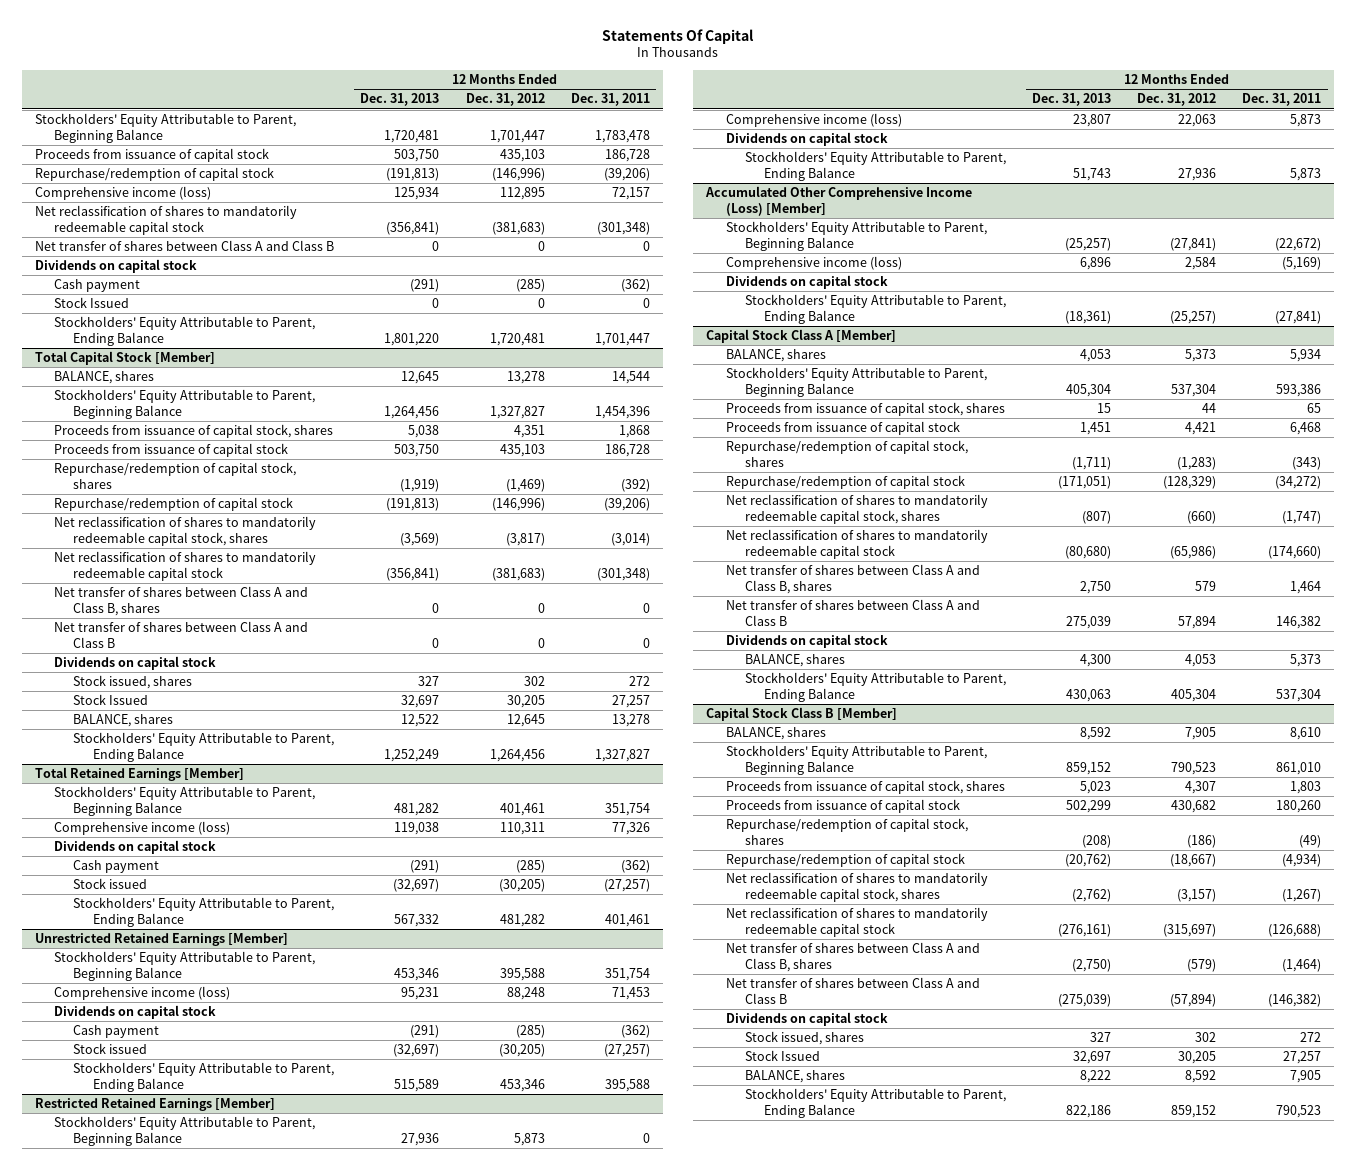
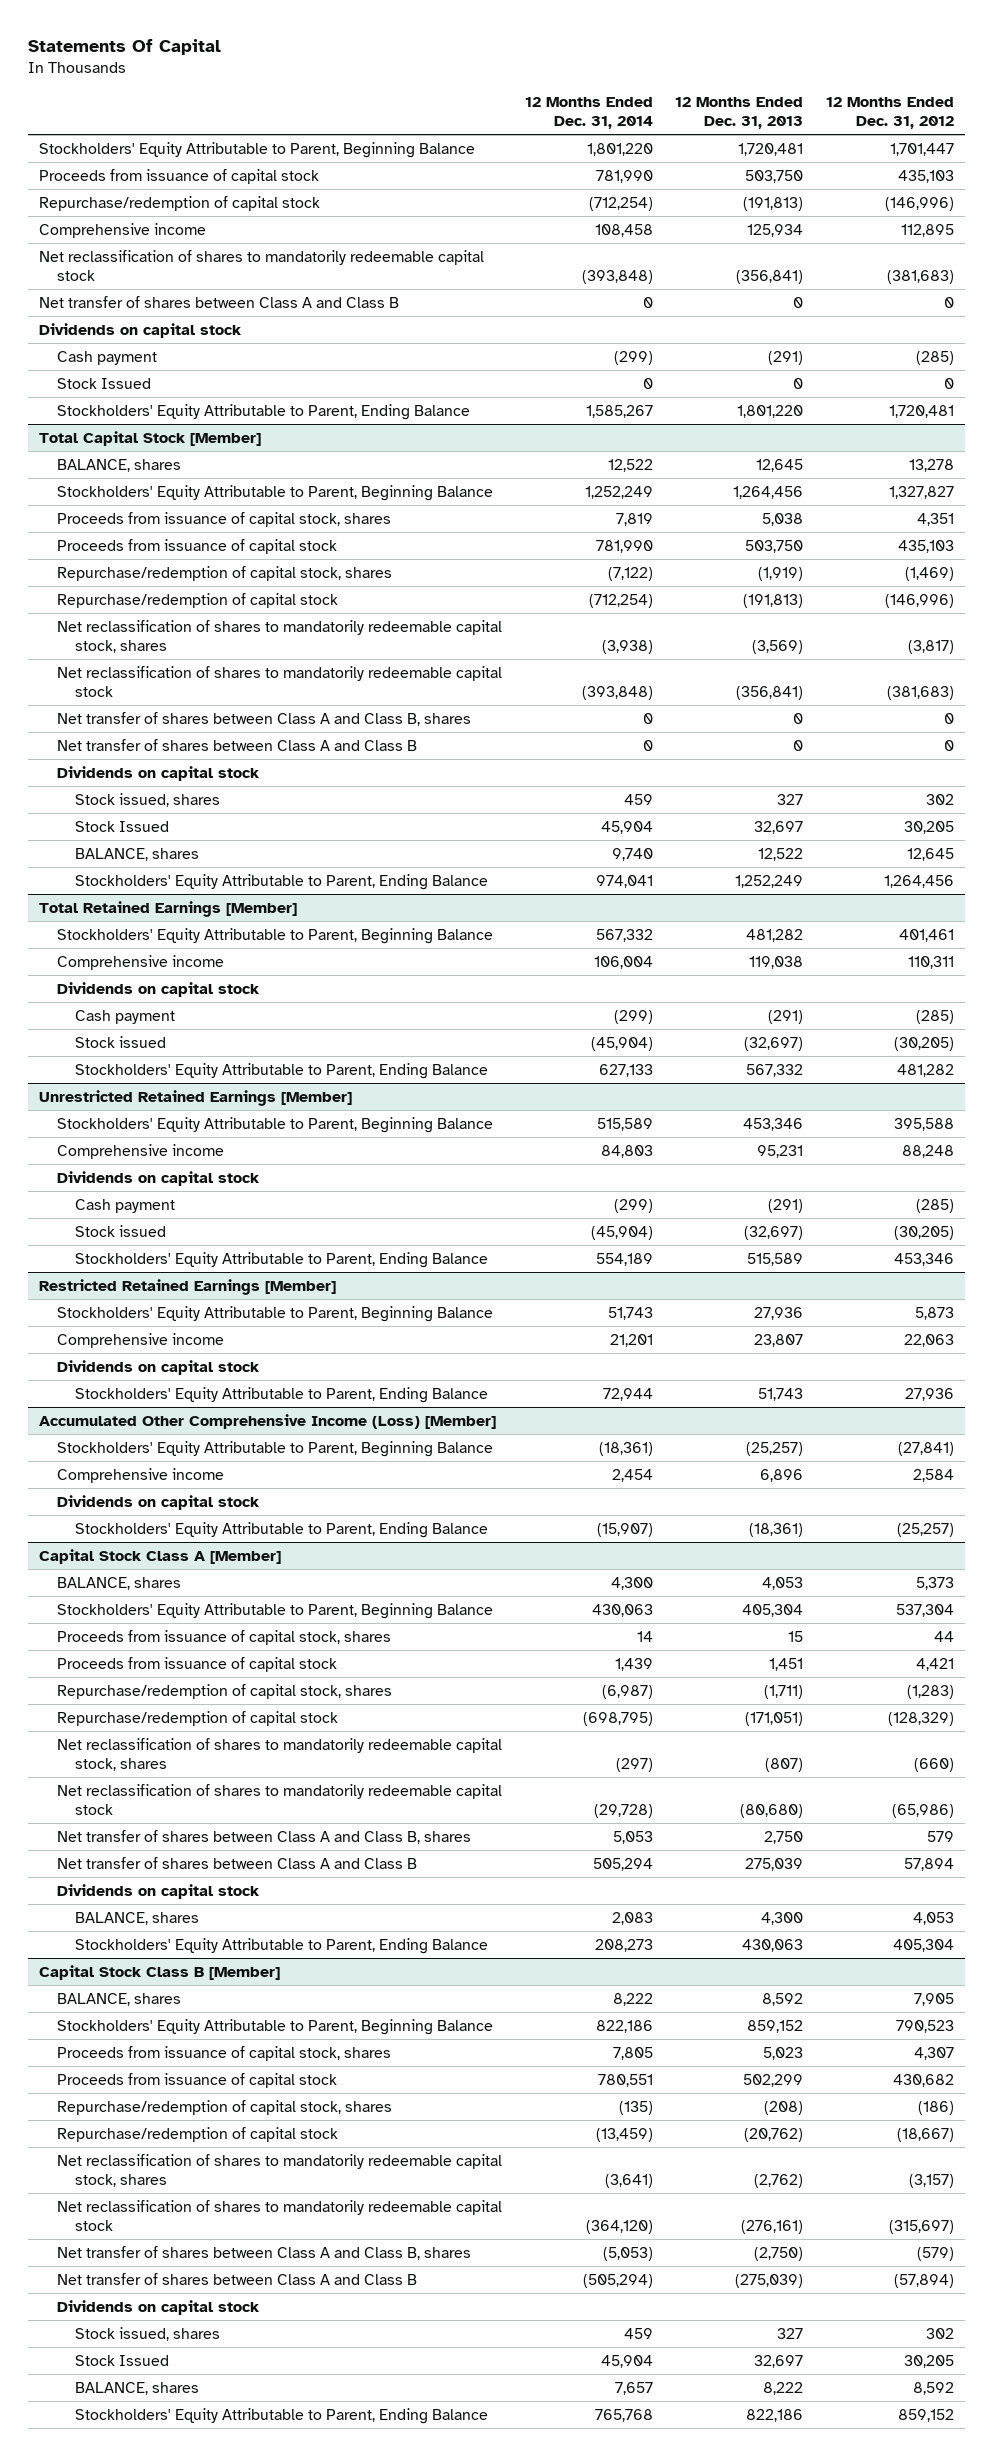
- | 12 Months Ended Dec. 31, 2013 | 12 Months Ended Dec. 31, 2012 | 12 Months Ended Dec. 31, 2011
+ | 12 Months Ended Dec. 31, 2014 | 12 Months Ended Dec. 31, 2013 | 12 Months Ended Dec. 31, 2012
- Comprehensive income (loss) | 125,934 | 112,895 | 72,157
+ Comprehensive income | 108,458 | 125,934 | 112,895
@ Total Retained Earnings [Member]
- Comprehensive income (loss) | 119,038 | 110,311 | 77,326
+ Comprehensive income | 106,004 | 119,038 | 110,311
@ Unrestricted Retained Earnings [Member]
- Comprehensive income (loss) | 95,231 | 88,248 | 71,453
+ Comprehensive income | 84,803 | 95,231 | 88,248
@ Restricted Retained Earnings [Member]
- Comprehensive income (loss) | 23,807 | 22,063 | 5,873
+ Comprehensive income | 21,201 | 23,807 | 22,063
@ Accumulated Other Comprehensive Income (Loss) [Member]
- Comprehensive income (loss) | 6,896 | 2,584 | (5,169)
+ Comprehensive income | 2,454 | 6,896 | 2,584

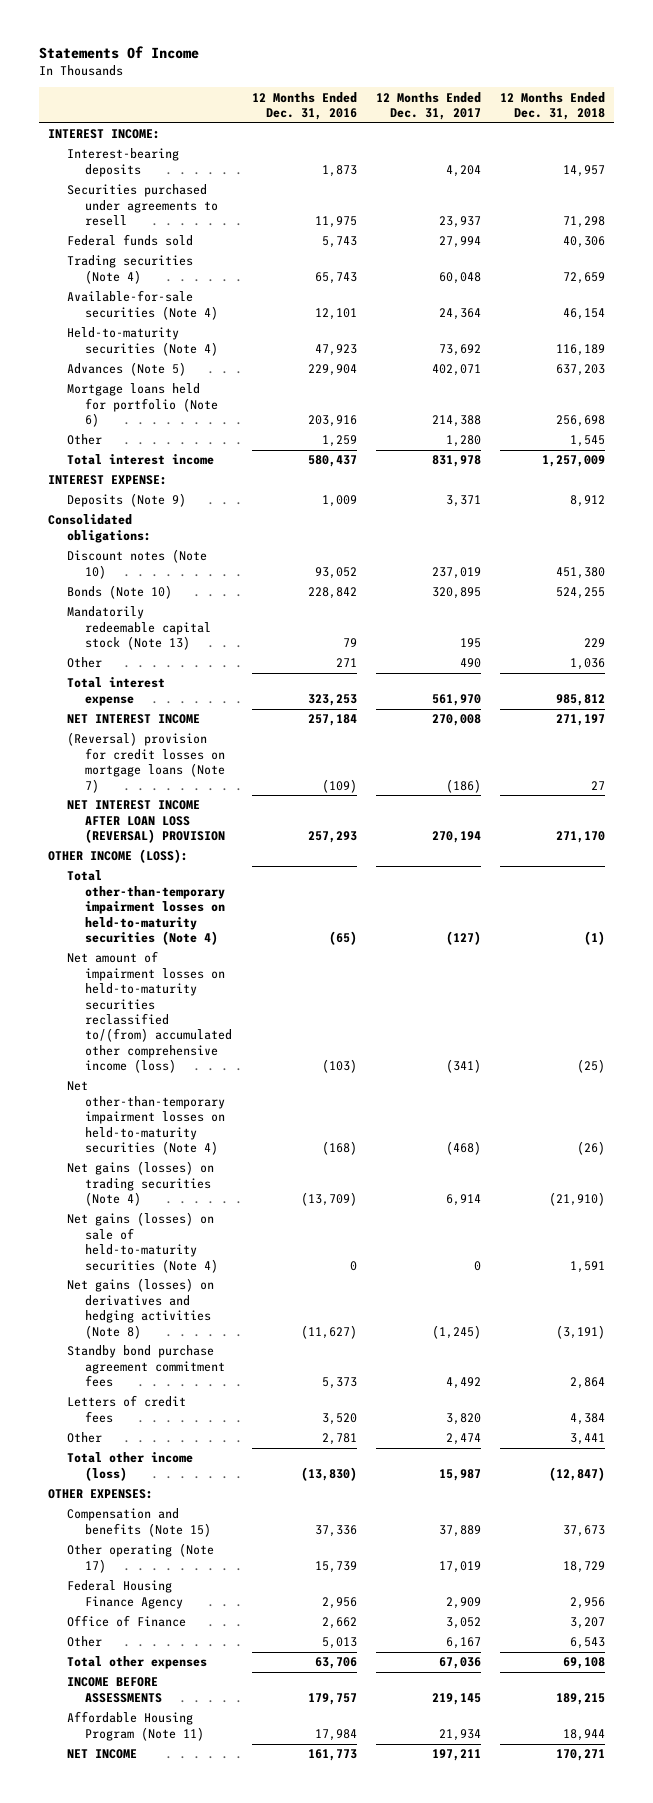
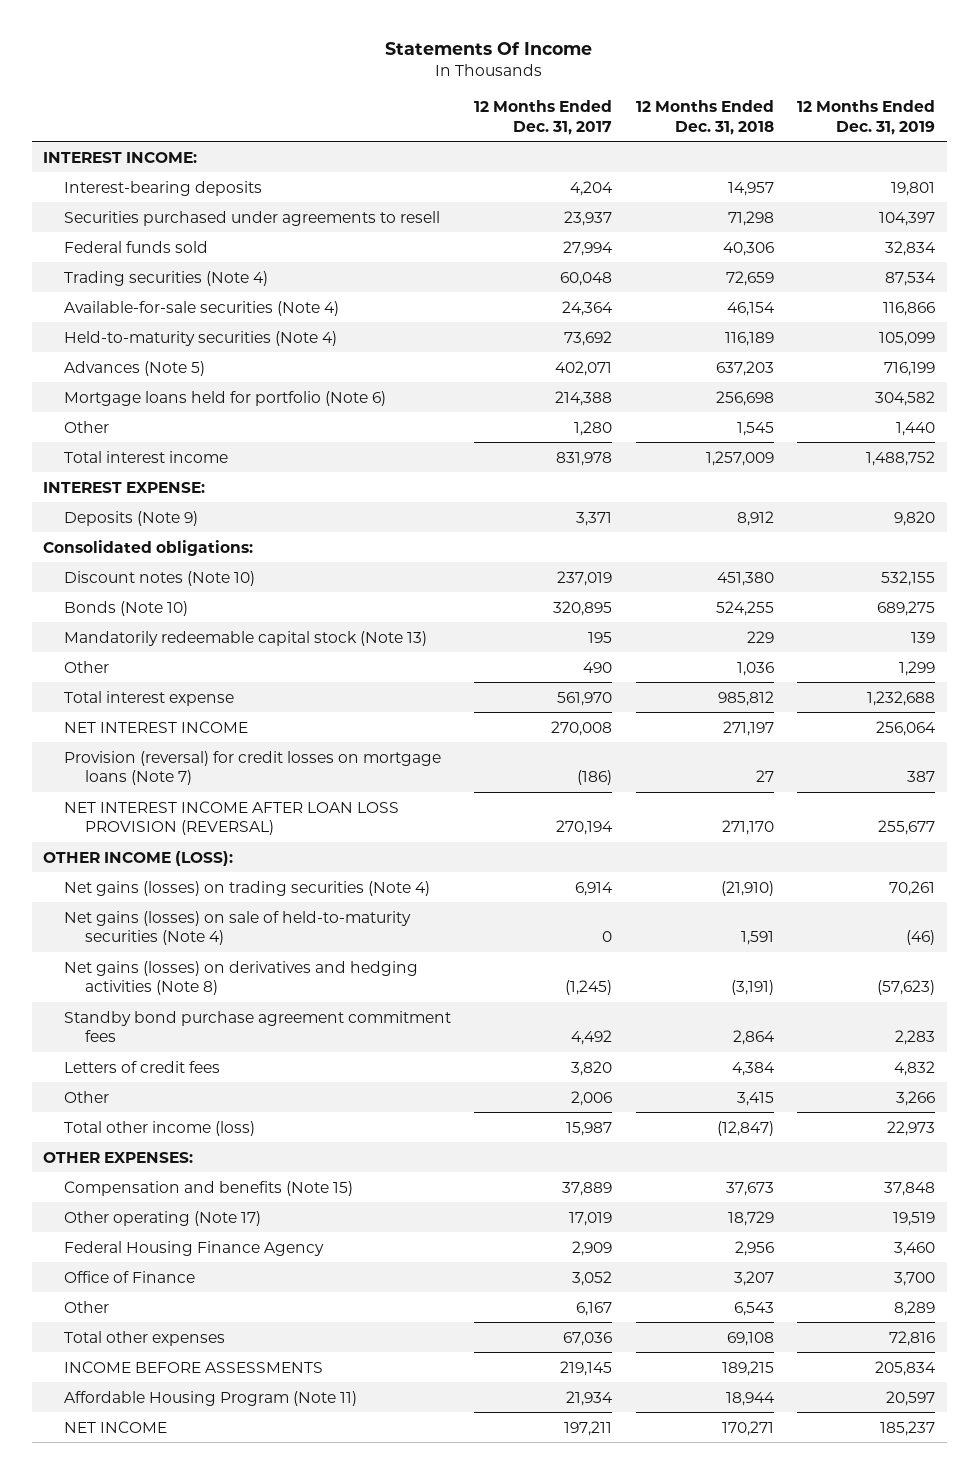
- | 12 Months Ended Dec. 31, 2016 | 12 Months Ended Dec. 31, 2017 | 12 Months Ended Dec. 31, 2018
+ | 12 Months Ended Dec. 31, 2017 | 12 Months Ended Dec. 31, 2018 | 12 Months Ended Dec. 31, 2019
- (Reversal) provision for credit losses on mortgage loans (Note 7) | (109) | (186) | 27
- NET INTEREST INCOME AFTER LOAN LOSS (REVERSAL) PROVISION | 257,293 | 270,194 | 271,170
+ Provision (reversal) for credit losses on mortgage loans (Note 7) | (186) | 27 | 387
+ NET INTEREST INCOME AFTER LOAN LOSS PROVISION (REVERSAL) | 270,194 | 271,170 | 255,677
- Total other-than-temporary impairment losses on held-to-maturity securities (Note 4) | (65) | (127) | (1)
- Net amount of impairment losses on held-to-maturity securities reclassified to/(from) accumulated other comprehensive income (loss) | (103) | (341) | (25)
- Net other-than-temporary impairment losses on held-to-maturity securities (Note 4) | (168) | (468) | (26)
- Other | 2,781 | 2,474 | 3,441
+ Other | 2,006 | 3,415 | 3,266

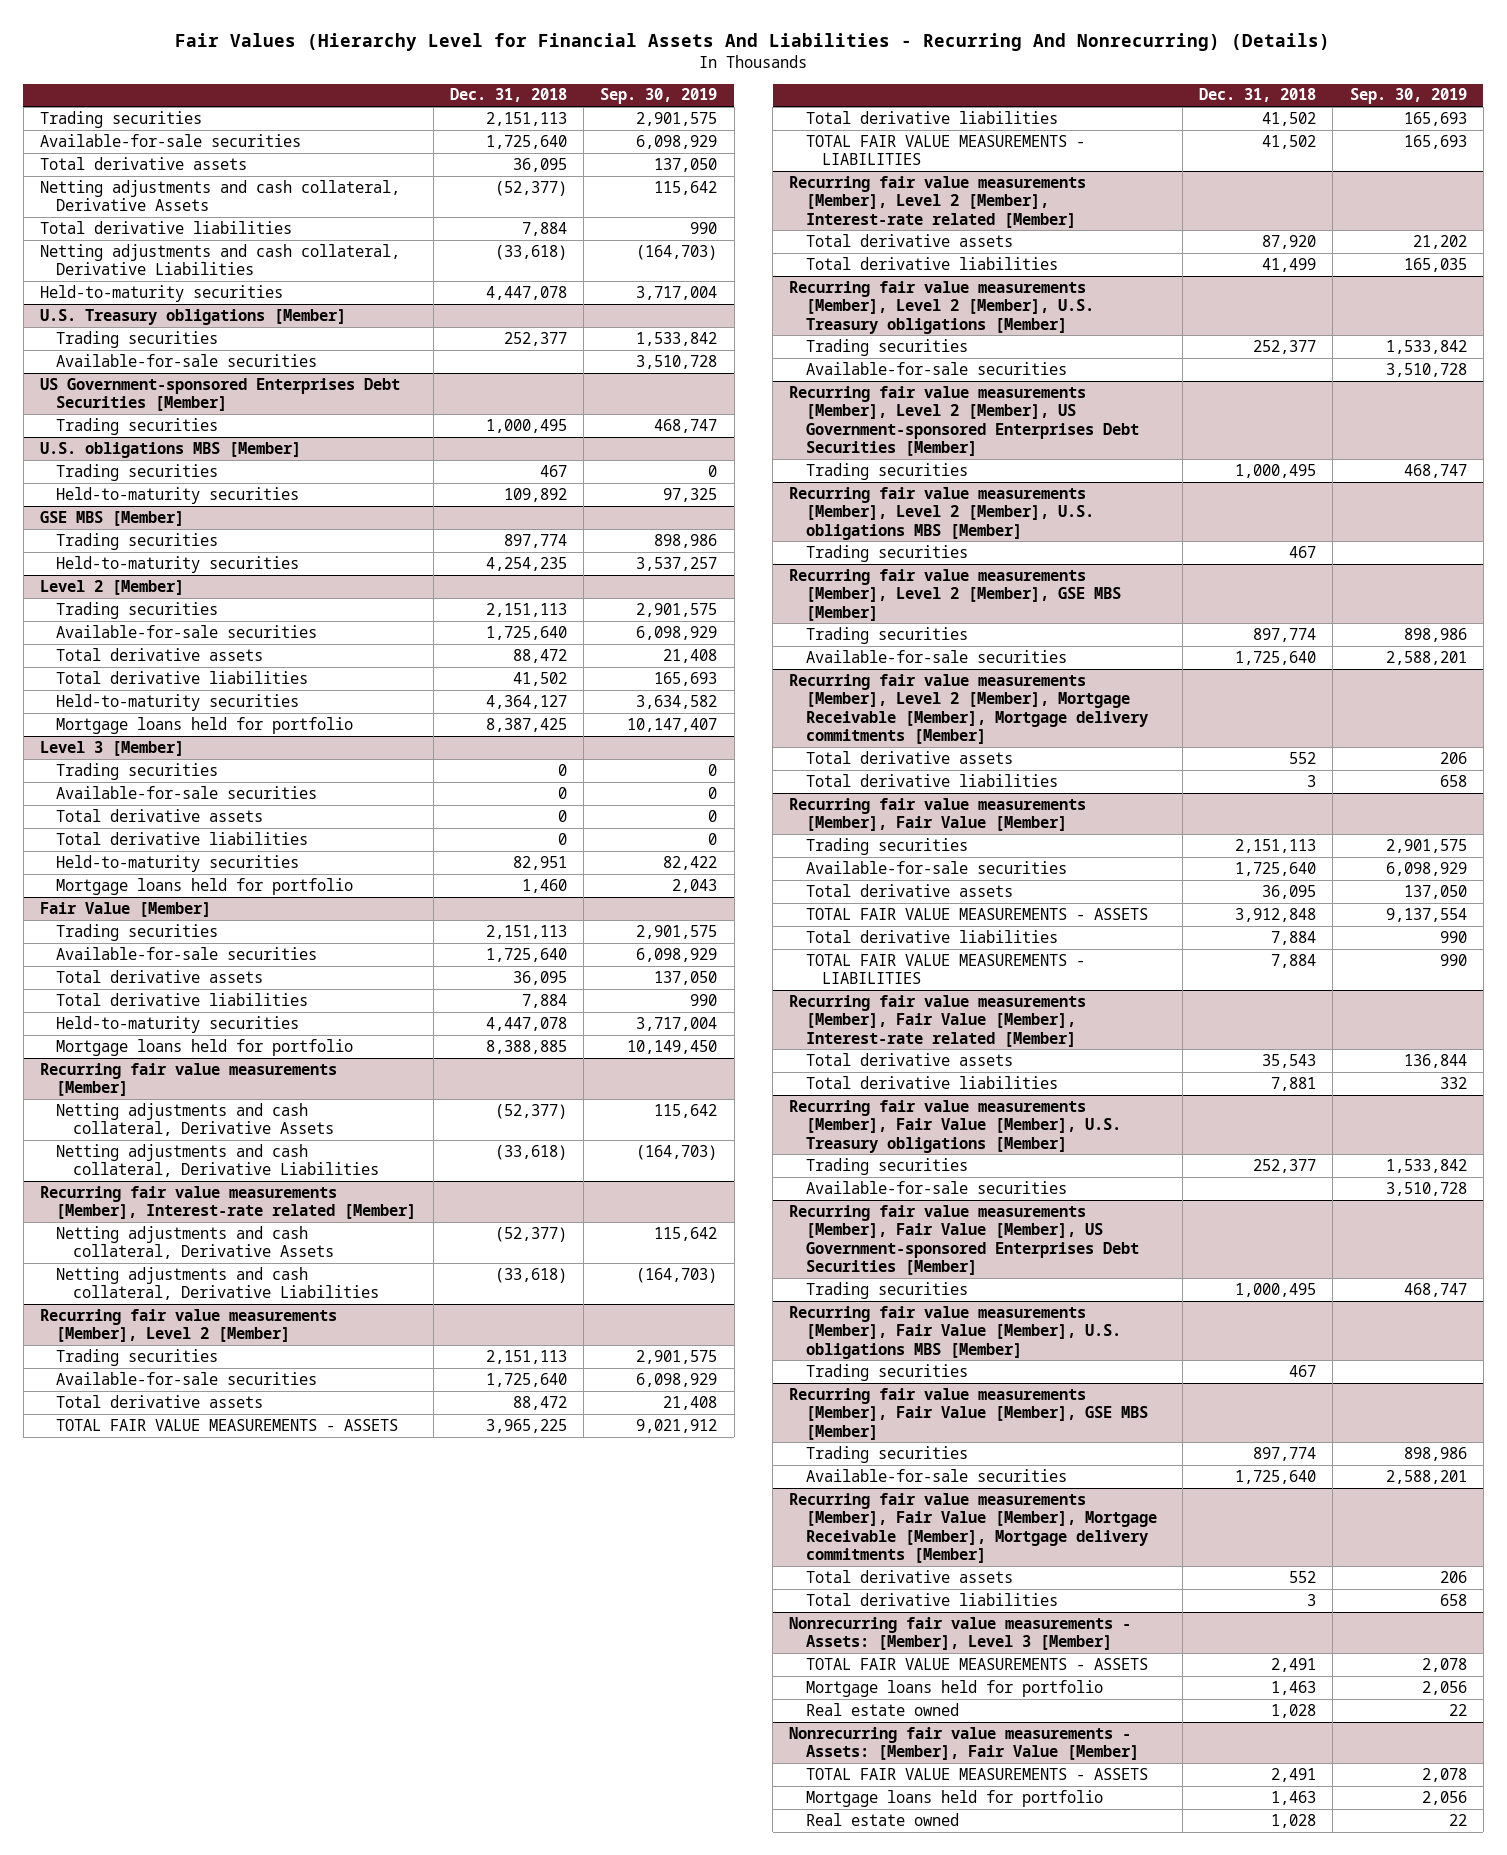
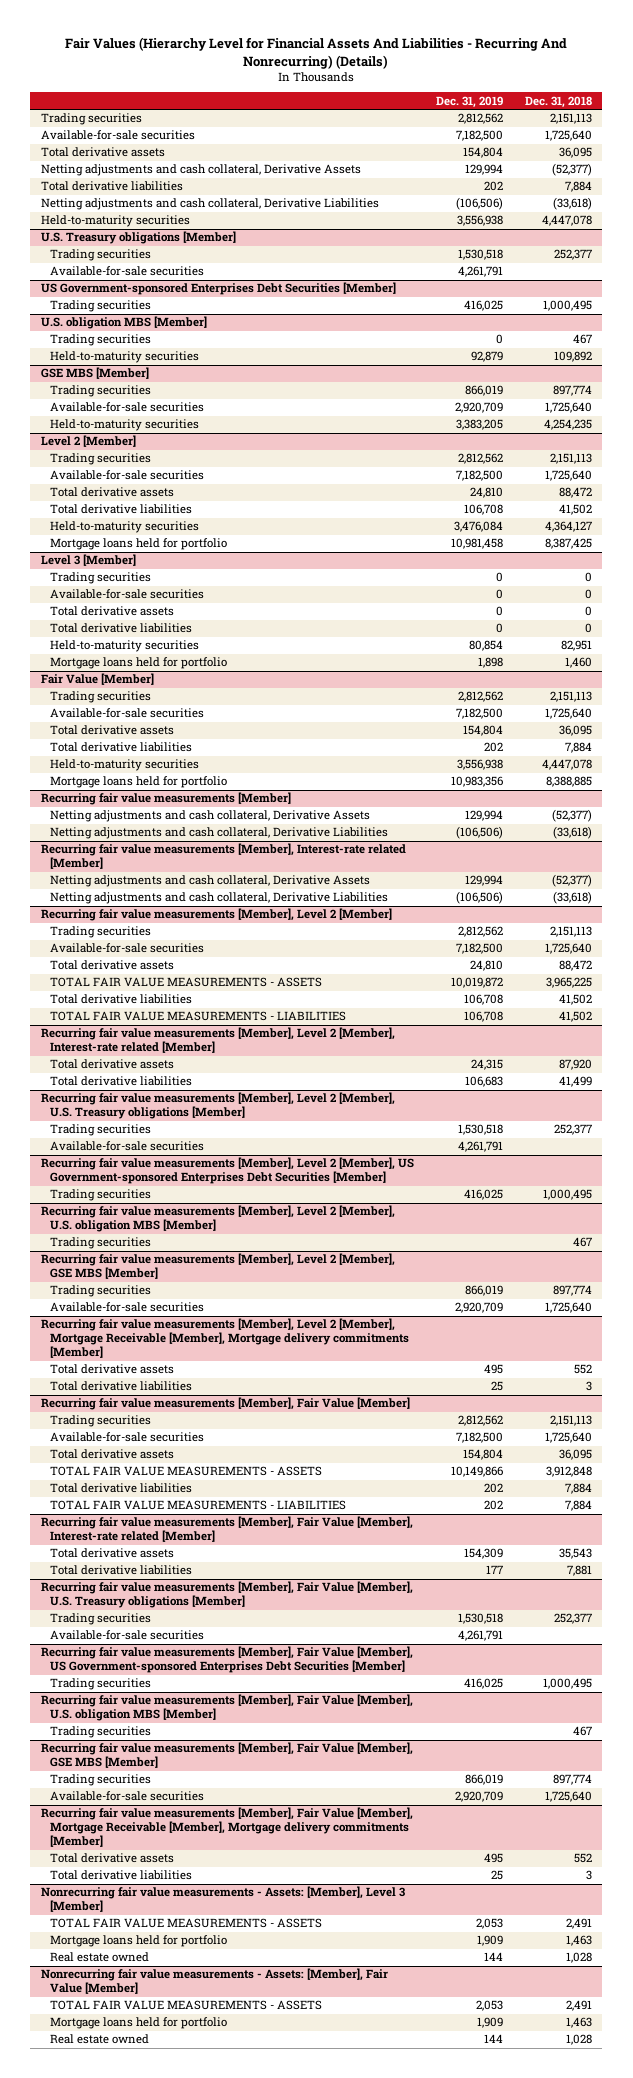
- | Dec. 31, 2018 | Sep. 30, 2019
+ | Dec. 31, 2019 | Dec. 31, 2018
- U.S. obligations MBS [Member]
+ U.S. obligation MBS [Member]
@ GSE MBS [Member]
+ Available-for-sale securities | 2,920,709 | 1,725,640
- Recurring fair value measurements [Member], Level 2 [Member], U.S. obligations MBS [Member]
+ Recurring fair value measurements [Member], Level 2 [Member], U.S. obligation MBS [Member]
- Recurring fair value measurements [Member], Fair Value [Member], U.S. obligations MBS [Member]
+ Recurring fair value measurements [Member], Fair Value [Member], U.S. obligation MBS [Member]

